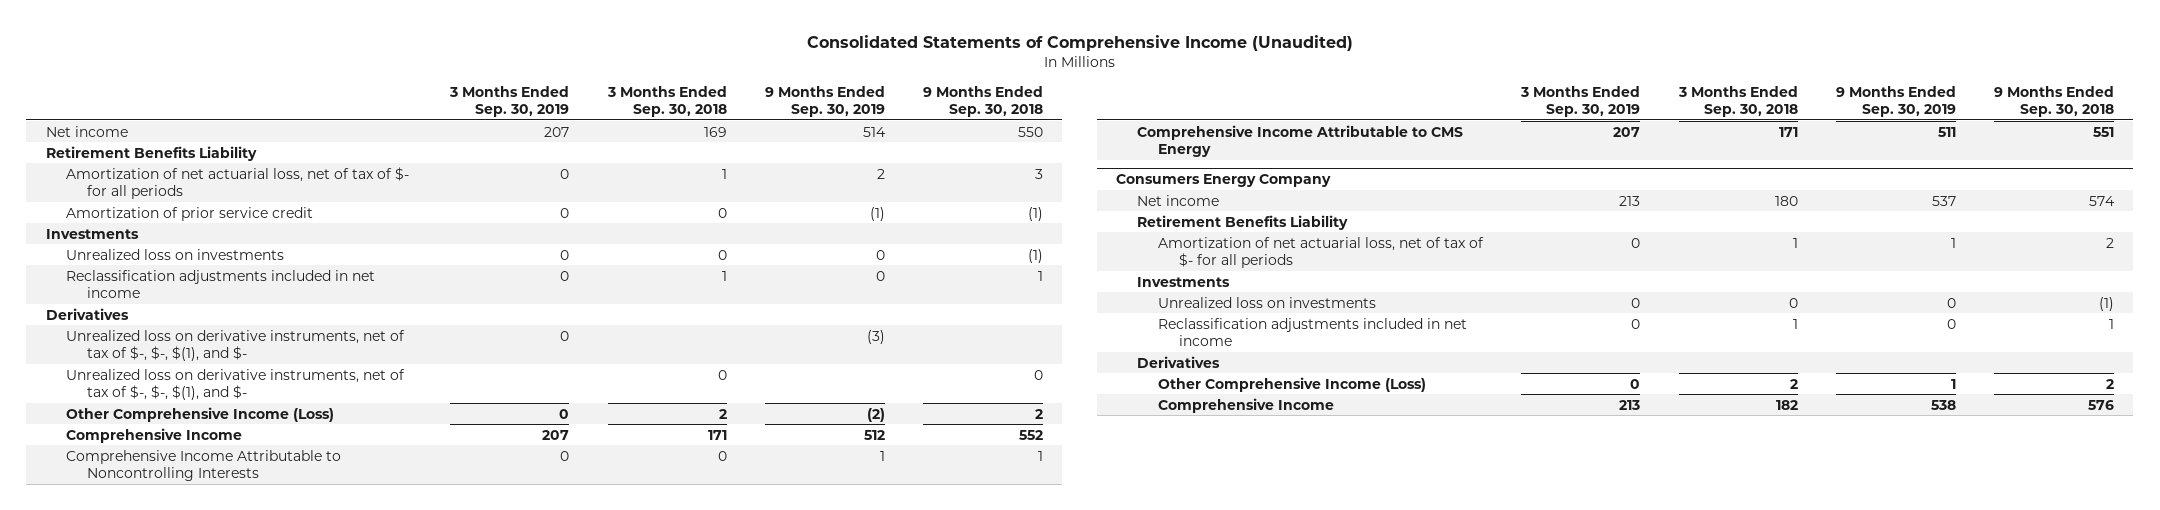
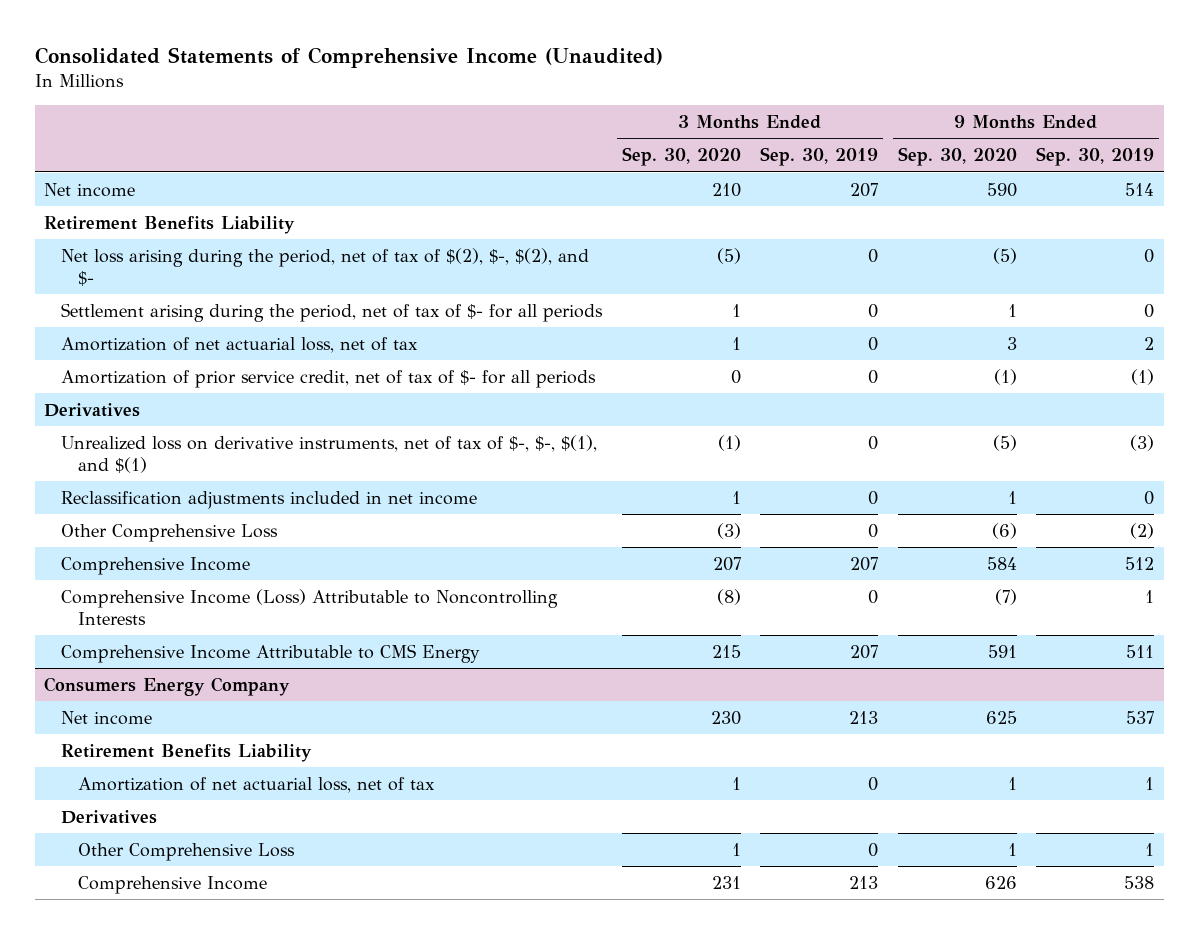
- | 3 Months Ended Sep. 30, 2019 | 3 Months Ended Sep. 30, 2018 | 9 Months Ended Sep. 30, 2019 | 9 Months Ended Sep. 30, 2018
+ | 3 Months Ended Sep. 30, 2020 | 3 Months Ended Sep. 30, 2019 | 9 Months Ended Sep. 30, 2020 | 9 Months Ended Sep. 30, 2019
- Amortization of net actuarial loss, net of tax of $- for all periods | 0 | 1 | 2 | 3
- Amortization of prior service credit | 0 | 0 | (1) | (1)
- Investments
- Unrealized loss on investments | 0 | 0 | 0 | (1)
+ Net loss arising during the period, net of tax of $(2), $-, $(2), and $- | (5) | 0 | (5) | 0
+ Settlement arising during the period, net of tax of $- for all periods | 1 | 0 | 1 | 0
+ Amortization of net actuarial loss, net of tax | 1 | 0 | 3 | 2
+ Amortization of prior service credit, net of tax of $- for all periods | 0 | 0 | (1) | (1)
- Unrealized loss on derivative instruments, net of tax of $-, $-, $(1), and $- | 0 | | (3) |
- Unrealized loss on derivative instruments, net of tax of $-, $-, $(1), and $- | | 0 | | 0
- Other Comprehensive Income (Loss) | 0 | 2 | (2) | 2
+ Unrealized loss on derivative instruments, net of tax of $-, $-, $(1), and $(1) | (1) | 0 | (5) | (3)
moved down: Reclassification adjustments included in net income | 1 | 0 | 1 | 0
+ Other Comprehensive Loss | (3) | 0 | (6) | (2)
- Comprehensive Income Attributable to Noncontrolling Interests | 0 | 0 | 1 | 1
+ Comprehensive Income (Loss) Attributable to Noncontrolling Interests | (8) | 0 | (7) | 1
@ Consumers Energy Company
- Amortization of net actuarial loss, net of tax of $- for all periods | 0 | 1 | 1 | 2
- Investments
- Unrealized loss on investments | 0 | 0 | 0 | (1)
- Reclassification adjustments included in net income | 0 | 1 | 0 | 1
+ Amortization of net actuarial loss, net of tax | 1 | 0 | 1 | 1
- Other Comprehensive Income (Loss) | 0 | 2 | 1 | 2
+ Other Comprehensive Loss | 1 | 0 | 1 | 1

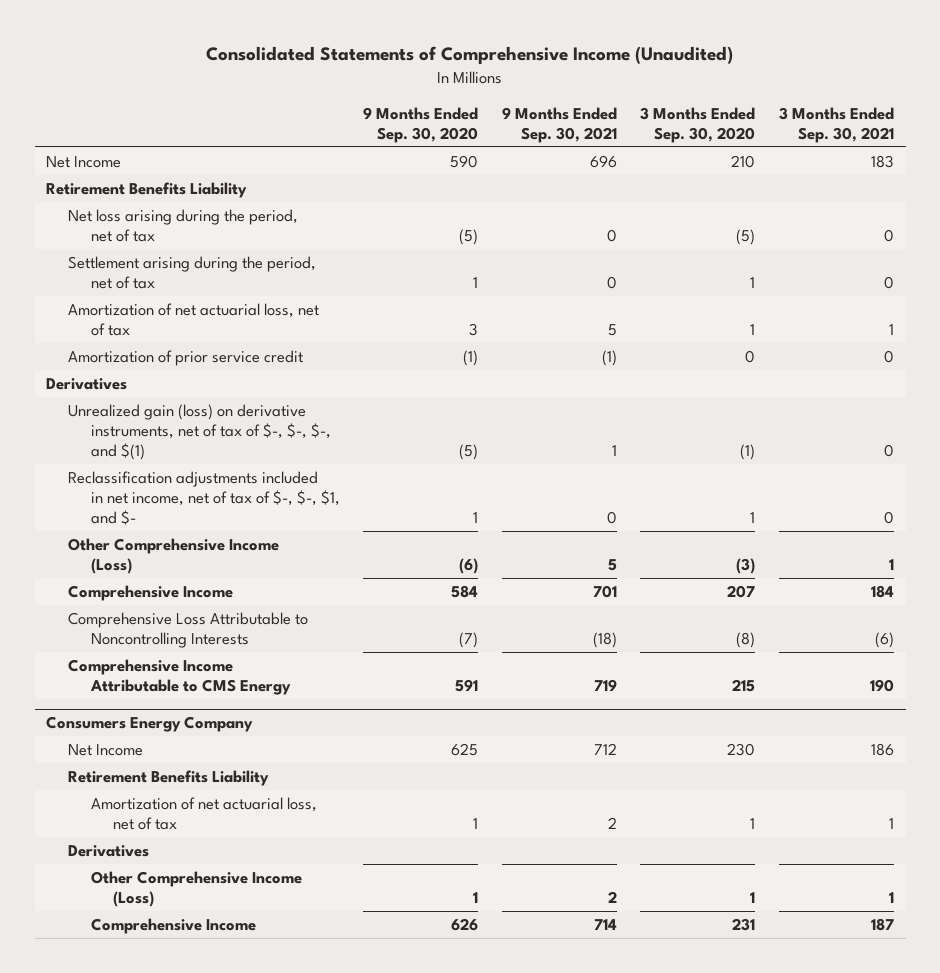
- | 3 Months Ended Sep. 30, 2020 | 3 Months Ended Sep. 30, 2019 | 9 Months Ended Sep. 30, 2020 | 9 Months Ended Sep. 30, 2019
+ | 9 Months Ended Sep. 30, 2020 | 9 Months Ended Sep. 30, 2021 | 3 Months Ended Sep. 30, 2020 | 3 Months Ended Sep. 30, 2021
- Net income | 210 | 207 | 590 | 514
+ Net Income | 590 | 696 | 210 | 183
- Net loss arising during the period, net of tax of $(2), $-, $(2), and $- | (5) | 0 | (5) | 0
- Settlement arising during the period, net of tax of $- for all periods | 1 | 0 | 1 | 0
+ Net loss arising during the period, net of tax | (5) | 0 | (5) | 0
+ Settlement arising during the period, net of tax | 1 | 0 | 1 | 0
- Amortization of prior service credit, net of tax of $- for all periods | 0 | 0 | (1) | (1)
+ Amortization of prior service credit | (1) | (1) | 0 | 0
- Unrealized loss on derivative instruments, net of tax of $-, $-, $(1), and $(1) | (1) | 0 | (5) | (3)
- Reclassification adjustments included in net income | 1 | 0 | 1 | 0
- Other Comprehensive Loss | (3) | 0 | (6) | (2)
+ Unrealized gain (loss) on derivative instruments, net of tax of $-, $-, $-, and $(1) | (5) | 1 | (1) | 0
+ Reclassification adjustments included in net income, net of tax of $-, $-, $1, and $- | 1 | 0 | 1 | 0
+ Other Comprehensive Income (Loss) | (6) | 5 | (3) | 1
- Comprehensive Income (Loss) Attributable to Noncontrolling Interests | (8) | 0 | (7) | 1
+ Comprehensive Loss Attributable to Noncontrolling Interests | (7) | (18) | (8) | (6)
@ Consumers Energy Company
- Net income | 230 | 213 | 625 | 537
+ Net Income | 625 | 712 | 230 | 186
- Other Comprehensive Loss | 1 | 0 | 1 | 1
+ Other Comprehensive Income (Loss) | 1 | 2 | 1 | 1

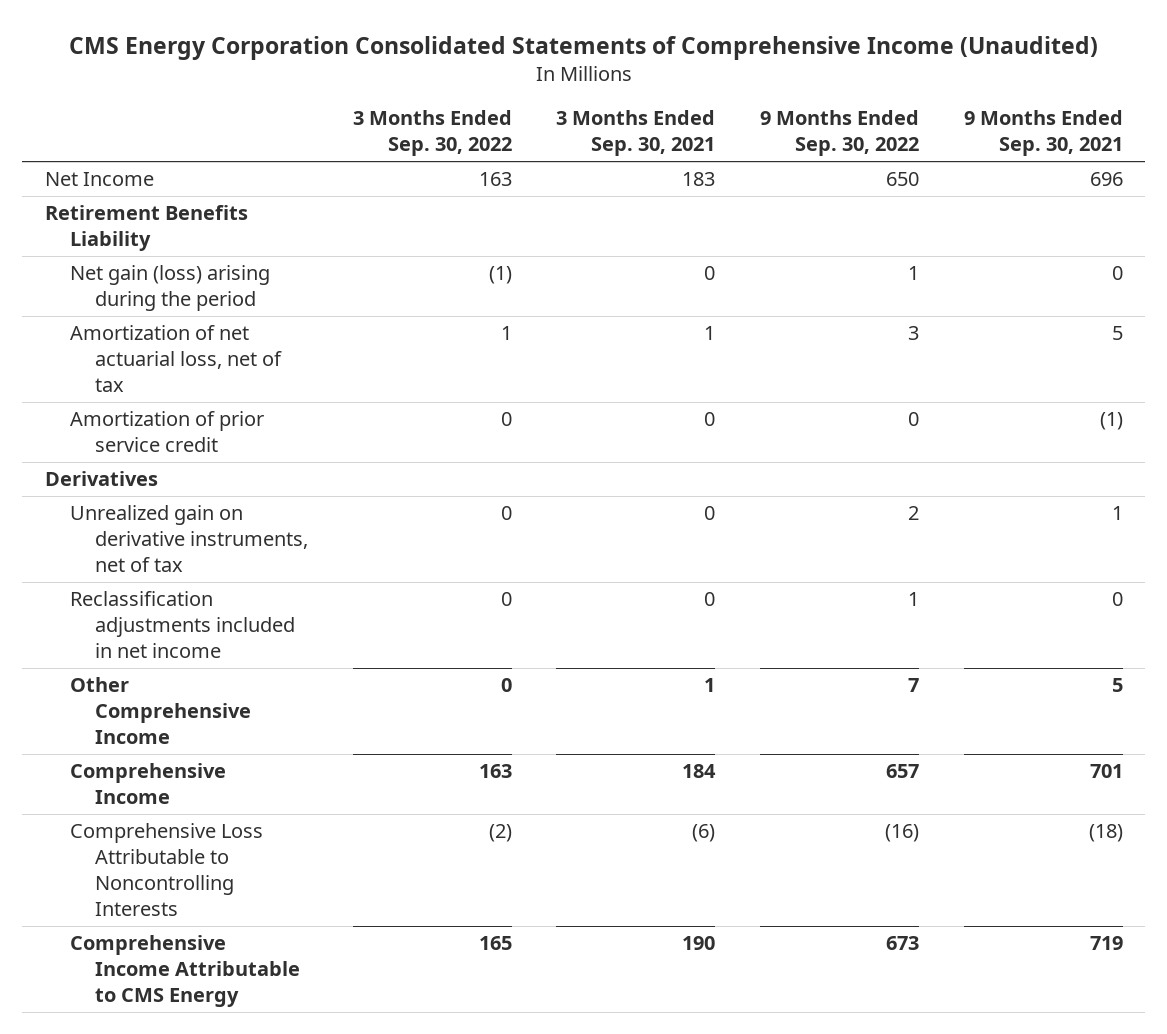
- Consolidated Statements of Comprehensive Income (Unaudited)
+ CMS Energy Corporation Consolidated Statements of Comprehensive Income (Unaudited)
- | 9 Months Ended Sep. 30, 2020 | 9 Months Ended Sep. 30, 2021 | 3 Months Ended Sep. 30, 2020 | 3 Months Ended Sep. 30, 2021
+ | 3 Months Ended Sep. 30, 2022 | 3 Months Ended Sep. 30, 2021 | 9 Months Ended Sep. 30, 2022 | 9 Months Ended Sep. 30, 2021
- Net loss arising during the period, net of tax | (5) | 0 | (5) | 0
- Settlement arising during the period, net of tax | 1 | 0 | 1 | 0
+ Net gain (loss) arising during the period | (1) | 0 | 1 | 0
- Unrealized gain (loss) on derivative instruments, net of tax of $-, $-, $-, and $(1) | (5) | 1 | (1) | 0
- Reclassification adjustments included in net income, net of tax of $-, $-, $1, and $- | 1 | 0 | 1 | 0
- Other Comprehensive Income (Loss) | (6) | 5 | (3) | 1
+ Unrealized gain on derivative instruments, net of tax | 0 | 0 | 2 | 1
+ Reclassification adjustments included in net income | 0 | 0 | 1 | 0
+ Other Comprehensive Income | 0 | 1 | 7 | 5
- Consumers Energy Company
- Net Income | 625 | 712 | 230 | 186
- Retirement Benefits Liability
- Amortization of net actuarial loss, net of tax | 1 | 2 | 1 | 1
- Derivatives
- Other Comprehensive Income (Loss) | 1 | 2 | 1 | 1
- Comprehensive Income | 626 | 714 | 231 | 187

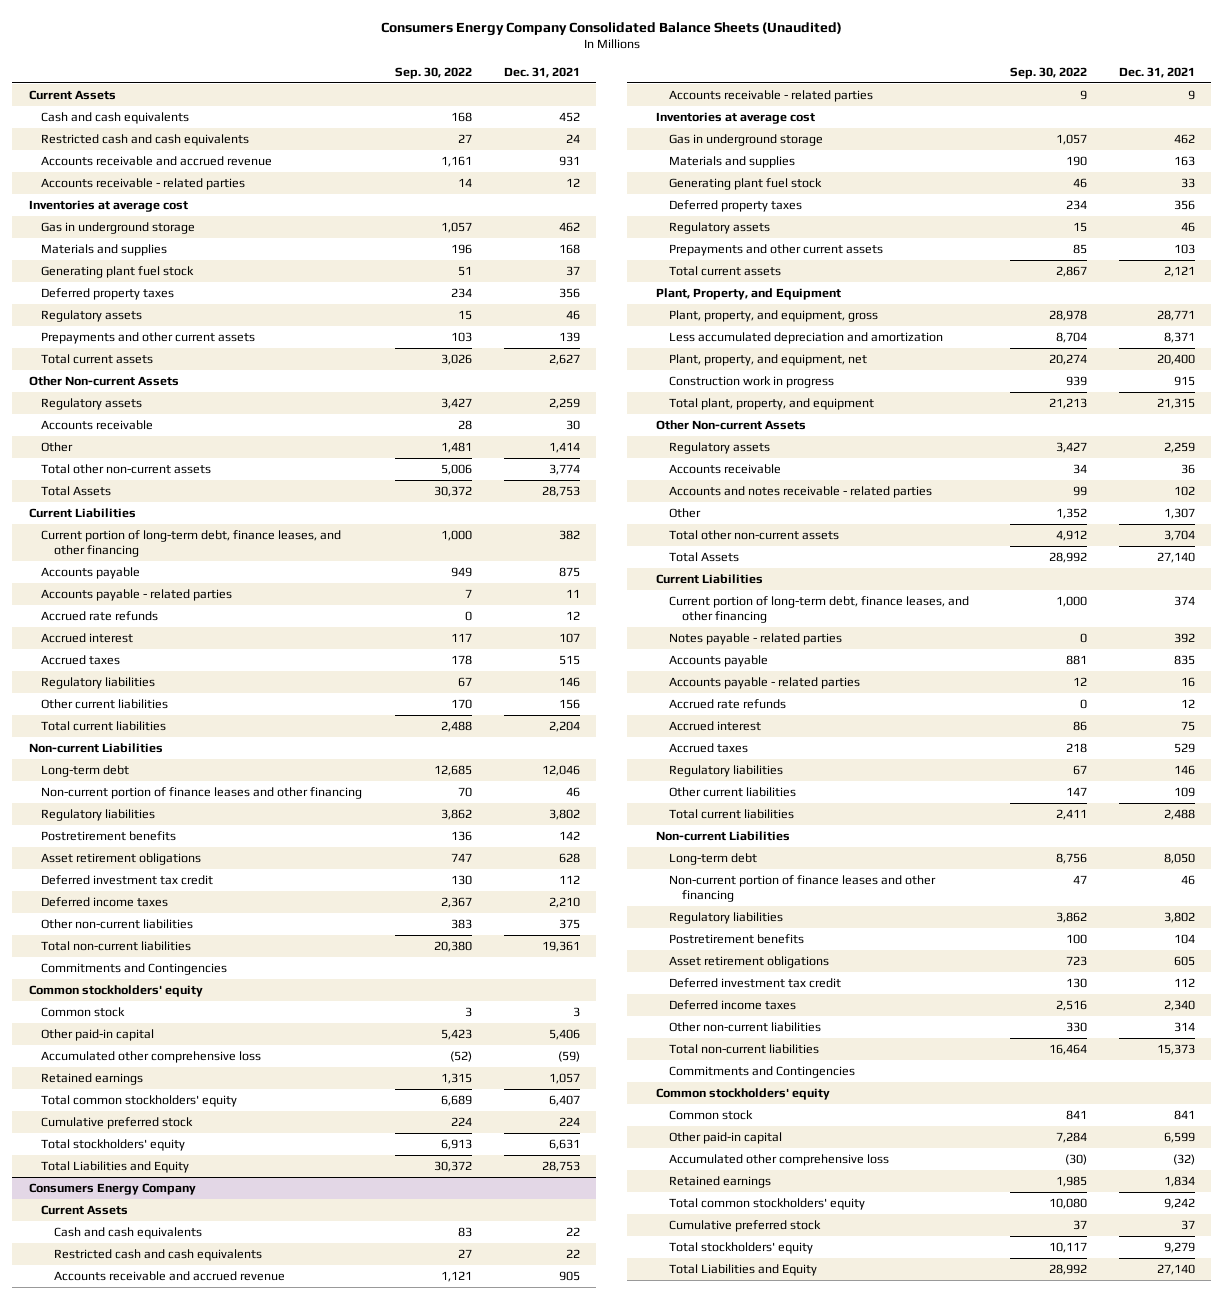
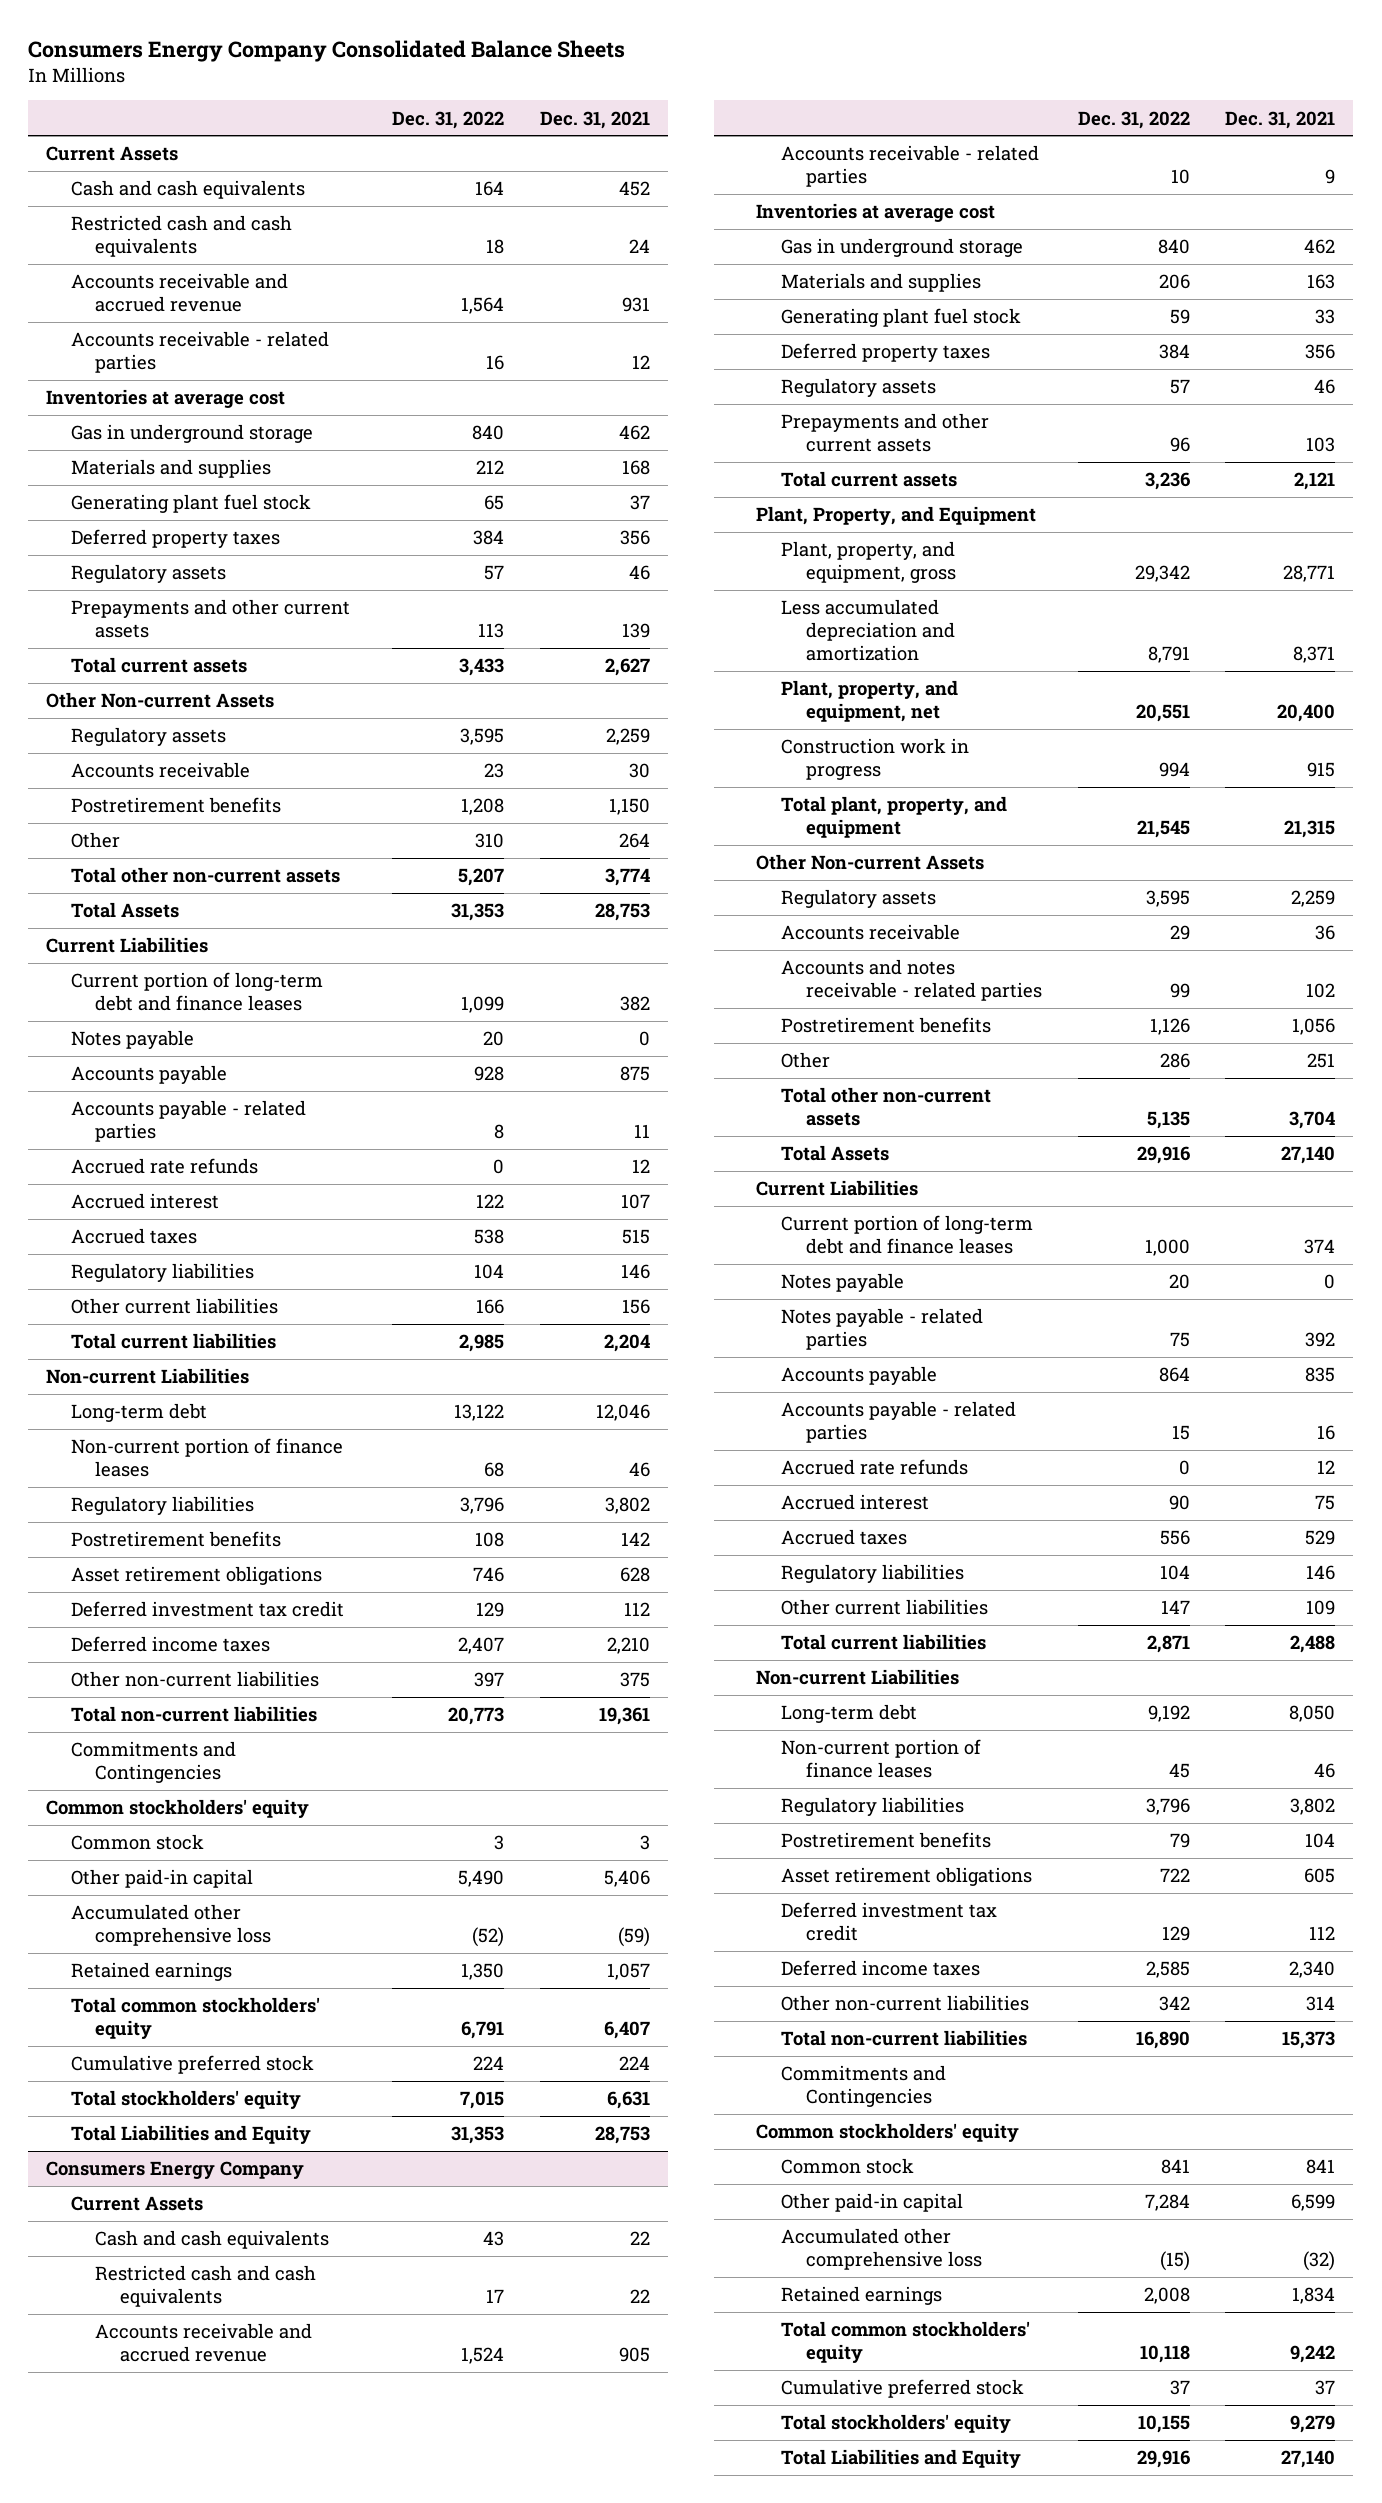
- Consumers Energy Company Consolidated Balance Sheets (Unaudited)
+ Consumers Energy Company Consolidated Balance Sheets
- | Sep. 30, 2022 | Dec. 31, 2021
+ | Dec. 31, 2022 | Dec. 31, 2021
- Other | 1,481 | 1,414
+ Postretirement benefits | 1,208 | 1,150
+ Other | 310 | 264
- Current portion of long-term debt, finance leases, and other financing | 1,000 | 382
+ Current portion of long-term debt and finance leases | 1,099 | 382
+ Notes payable | 20 | 0
- Non-current portion of finance leases and other financing | 70 | 46
+ Non-current portion of finance leases | 68 | 46
@ Consumers Energy Company
- Other | 1,352 | 1,307
+ Postretirement benefits | 1,126 | 1,056
+ Other | 286 | 251
- Current portion of long-term debt, finance leases, and other financing | 1,000 | 374
+ Current portion of long-term debt and finance leases | 1,000 | 374
+ Notes payable | 20 | 0
- Non-current portion of finance leases and other financing | 47 | 46
+ Non-current portion of finance leases | 45 | 46

